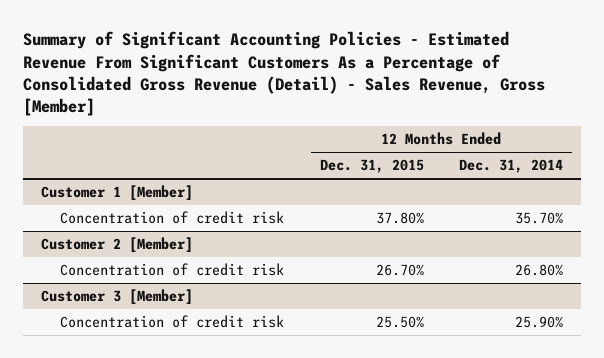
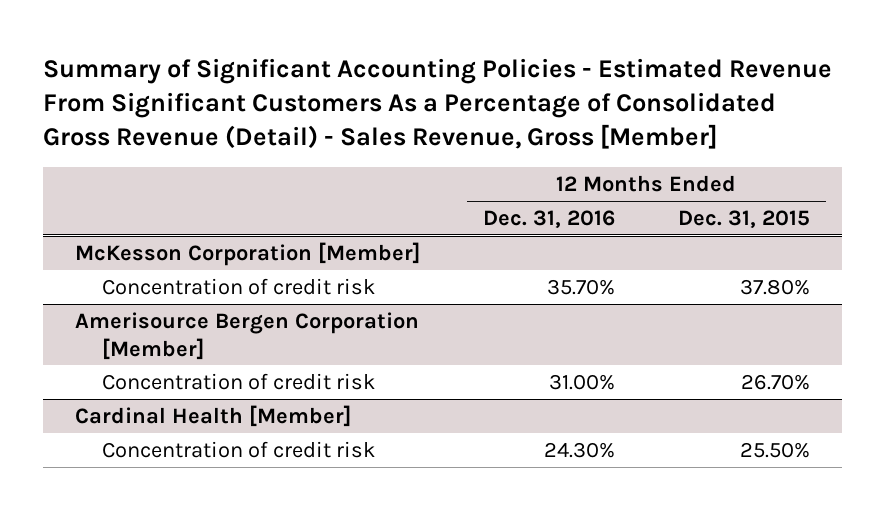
- | 12 Months Ended Dec. 31, 2015 | 12 Months Ended Dec. 31, 2014
+ | 12 Months Ended Dec. 31, 2016 | 12 Months Ended Dec. 31, 2015
- Customer 1 [Member]
+ McKesson Corporation [Member]
- Customer 2 [Member]
+ Amerisource Bergen Corporation [Member]
- Customer 3 [Member]
+ Cardinal Health [Member]

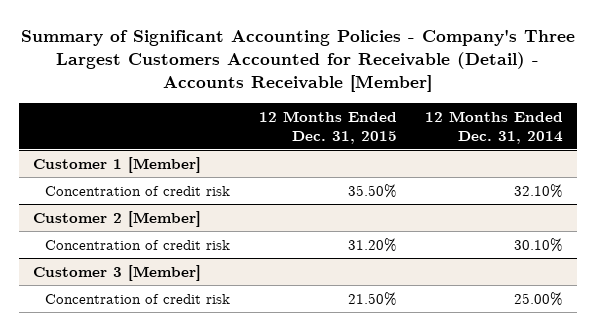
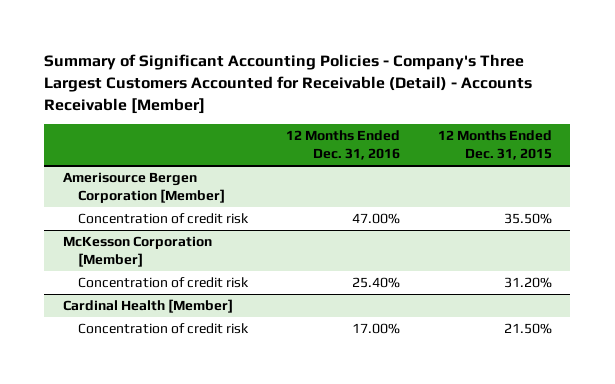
- | 12 Months Ended Dec. 31, 2015 | 12 Months Ended Dec. 31, 2014
+ | 12 Months Ended Dec. 31, 2016 | 12 Months Ended Dec. 31, 2015
- Customer 1 [Member]
+ Amerisource Bergen Corporation [Member]
- Customer 2 [Member]
+ McKesson Corporation [Member]
- Customer 3 [Member]
+ Cardinal Health [Member]

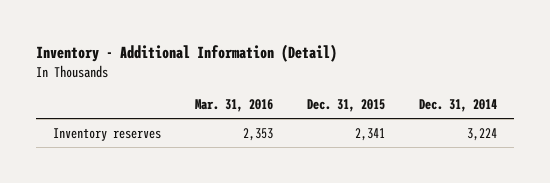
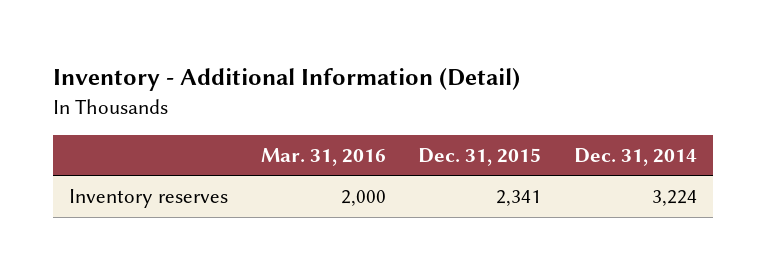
- Inventory reserves | 2,353 | 2,341 | 3,224
+ Inventory reserves | 2,000 | 2,341 | 3,224

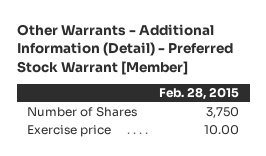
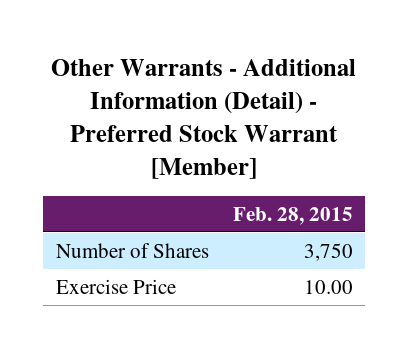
- Exercise price | 10.00
+ Exercise Price | 10.00

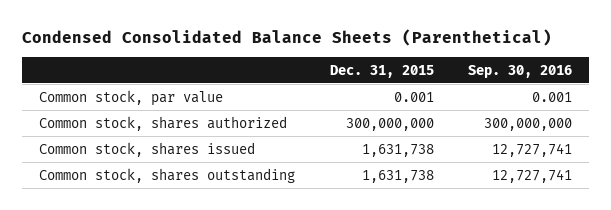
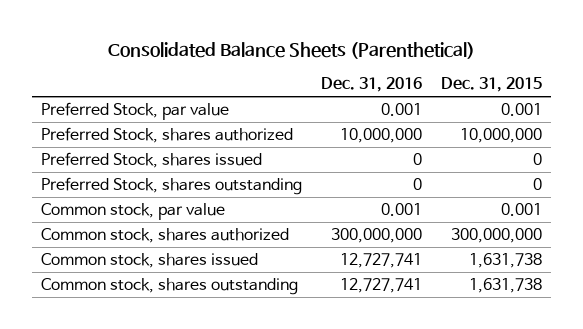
- Condensed Consolidated Balance Sheets (Parenthetical)
+ Consolidated Balance Sheets (Parenthetical)
- | Dec. 31, 2015 | Sep. 30, 2016
+ | Dec. 31, 2016 | Dec. 31, 2015
+ Preferred Stock, par value | 0.001 | 0.001
+ Preferred Stock, shares authorized | 10,000,000 | 10,000,000
+ Preferred Stock, shares issued | 0 | 0
+ Preferred Stock, shares outstanding | 0 | 0

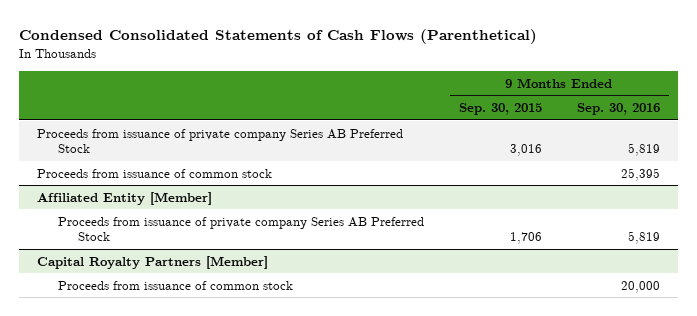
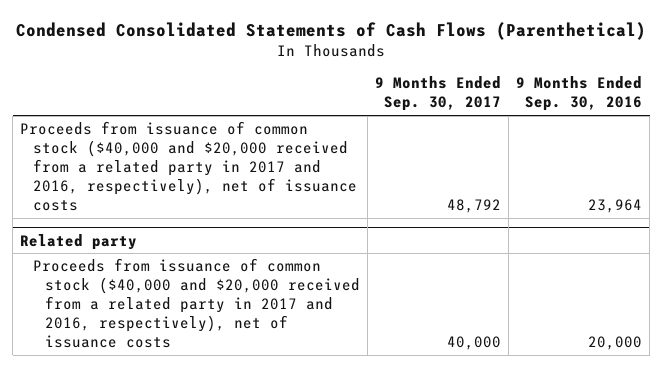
- | 9 Months Ended Sep. 30, 2015 | 9 Months Ended Sep. 30, 2016
+ | 9 Months Ended Sep. 30, 2017 | 9 Months Ended Sep. 30, 2016
- Proceeds from issuance of private company Series AB Preferred Stock | 3,016 | 5,819
- Proceeds from issuance of common stock | | 25,395
- Affiliated Entity [Member]
- Proceeds from issuance of private company Series AB Preferred Stock | 1,706 | 5,819
- Capital Royalty Partners [Member]
- Proceeds from issuance of common stock | | 20,000
+ Proceeds from issuance of common stock ($40,000 and $20,000 received from a related party in 2017 and 2016, respectively), net of issuance costs | 48,792 | 23,964
+ Related party
+ Proceeds from issuance of common stock ($40,000 and $20,000 received from a related party in 2017 and 2016, respectively), net of issuance costs | 40,000 | 20,000

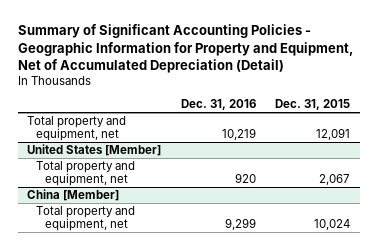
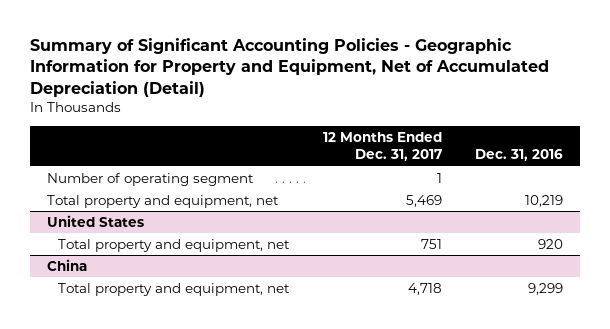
- | Dec. 31, 2016 | Dec. 31, 2015
+ | 12 Months Ended Dec. 31, 2017 | Dec. 31, 2016
+ Number of operating segment | 1 |
- United States [Member]
+ United States
- China [Member]
+ China

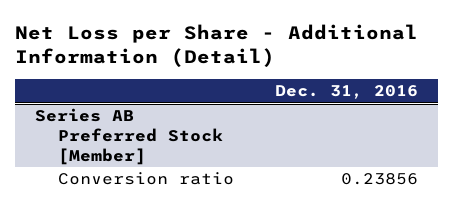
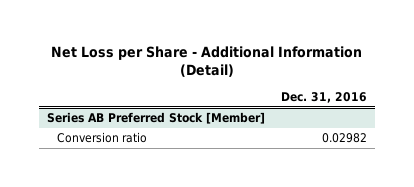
@ Series AB Preferred Stock [Member]
- Conversion ratio | 0.23856
+ Conversion ratio | 0.02982

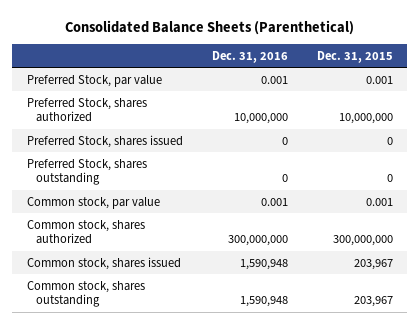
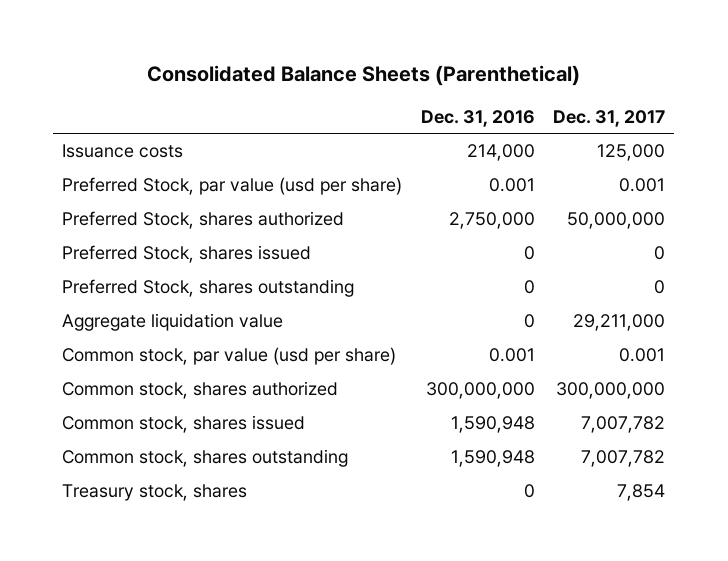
- | Dec. 31, 2016 | Dec. 31, 2015
+ | Dec. 31, 2016 | Dec. 31, 2017
- Preferred Stock, par value | 0.001 | 0.001
- Preferred Stock, shares authorized | 10,000,000 | 10,000,000
+ Issuance costs | 214,000 | 125,000
+ Preferred Stock, par value (usd per share) | 0.001 | 0.001
+ Preferred Stock, shares authorized | 2,750,000 | 50,000,000
- Common stock, par value | 0.001 | 0.001
+ Aggregate liquidation value | 0 | 29,211,000
+ Common stock, par value (usd per share) | 0.001 | 0.001
+ Treasury stock, shares | 0 | 7,854

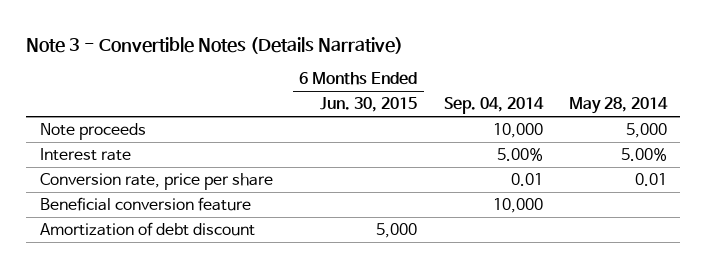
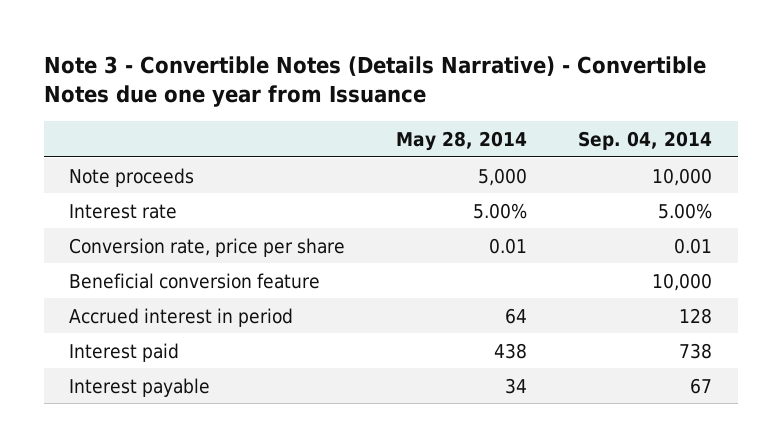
- Note 3 - Convertible Notes (Details Narrative)
+ Note 3 - Convertible Notes (Details Narrative) - Convertible Notes due one year from Issuance
- | 6 Months Ended Jun. 30, 2015 | Sep. 04, 2014 | May 28, 2014
+ | May 28, 2014 | Sep. 04, 2014
- Amortization of debt discount | 5,000 | |
+ Accrued interest in period | 64 | 128
+ Interest paid | 438 | 738
+ Interest payable | 34 | 67

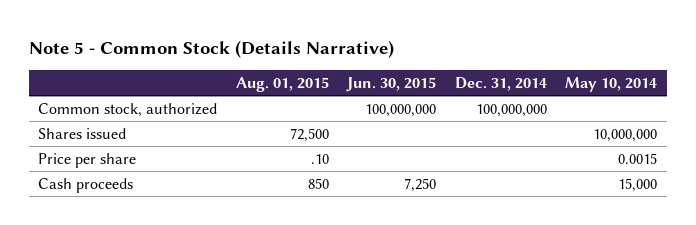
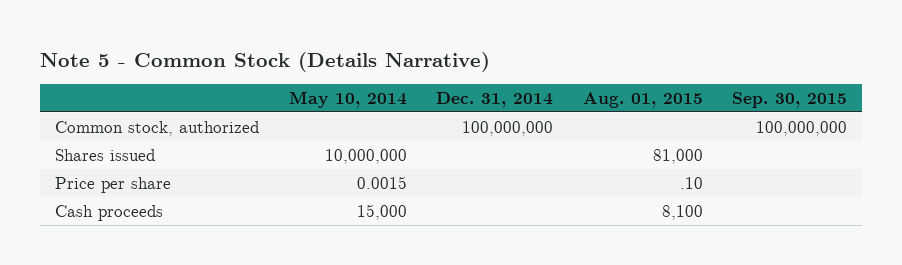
- | Aug. 01, 2015 | Jun. 30, 2015 | Dec. 31, 2014 | May 10, 2014
+ | May 10, 2014 | Dec. 31, 2014 | Aug. 01, 2015 | Sep. 30, 2015
- Shares issued | 72,500 | | | 10,000,000
+ Shares issued | 10,000,000 | | 81,000 |
- Cash proceeds | 850 | 7,250 | | 15,000
+ Cash proceeds | 15,000 | | 8,100 |

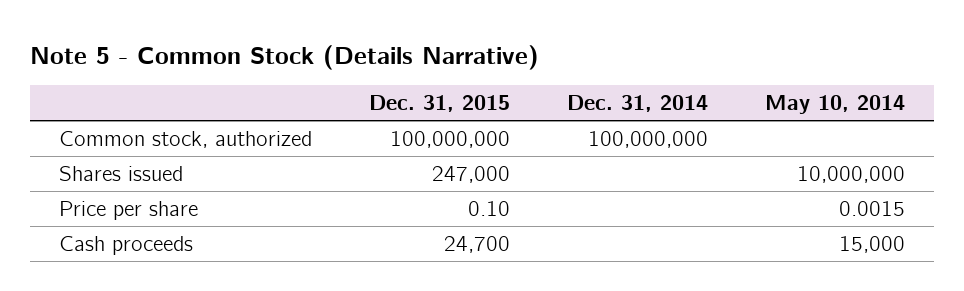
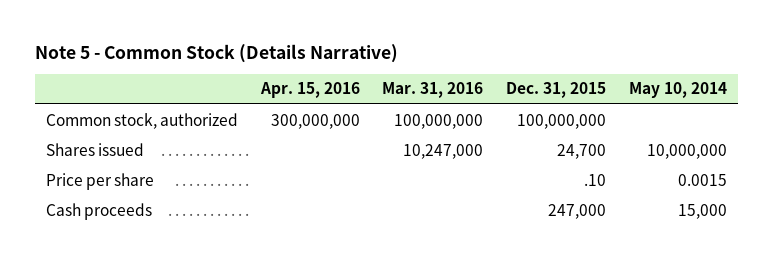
- | Dec. 31, 2015 | Dec. 31, 2014 | May 10, 2014
+ | Apr. 15, 2016 | Mar. 31, 2016 | Dec. 31, 2015 | May 10, 2014
- Shares issued | 247,000 | | 10,000,000
- Price per share | 0.10 | | 0.0015
- Cash proceeds | 24,700 | | 15,000
+ Shares issued | | 10,247,000 | 24,700 | 10,000,000
+ Price per share | | | .10 | 0.0015
+ Cash proceeds | | | 247,000 | 15,000

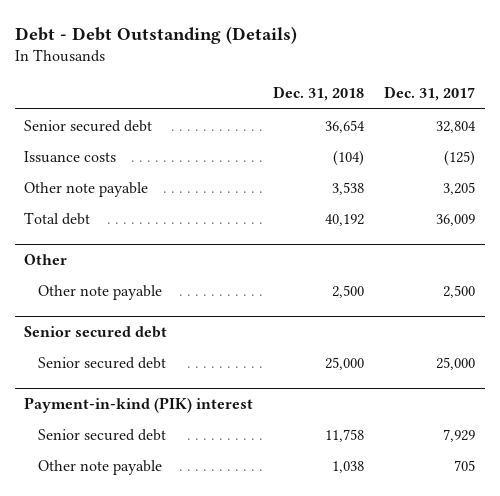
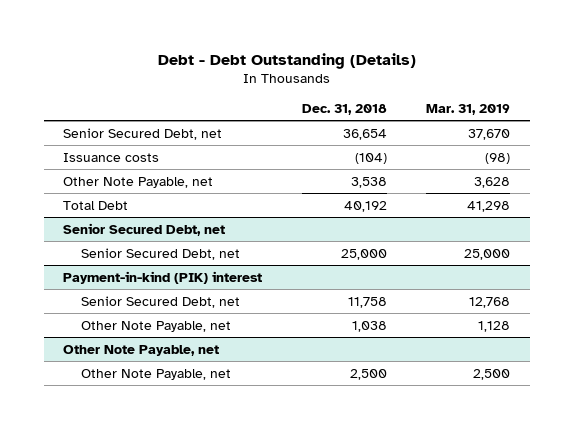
- | Dec. 31, 2018 | Dec. 31, 2017
+ | Dec. 31, 2018 | Mar. 31, 2019
- Senior secured debt | 36,654 | 32,804
+ Senior Secured Debt, net | 36,654 | 37,670
- Other note payable | 3,538 | 3,205
- Total debt | 40,192 | 36,009
- Other
- Other note payable | 2,500 | 2,500
- Senior secured debt
- Senior secured debt | 25,000 | 25,000
+ Other Note Payable, net | 3,538 | 3,628
+ Total Debt | 40,192 | 41,298
+ Senior Secured Debt, net
+ Senior Secured Debt, net | 25,000 | 25,000
@ Payment-in-kind (PIK) interest
- Senior secured debt | 11,758 | 7,929
- Other note payable | 1,038 | 705
+ Senior Secured Debt, net | 11,758 | 12,768
+ Other Note Payable, net | 1,038 | 1,128
+ Other Note Payable, net
+ Other Note Payable, net | 2,500 | 2,500

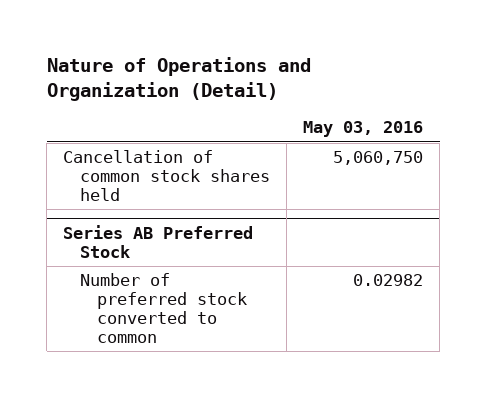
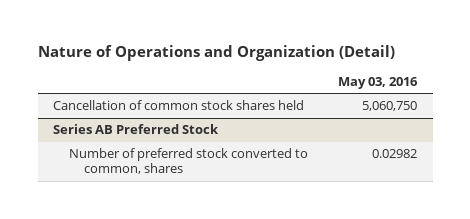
@ Series AB Preferred Stock
- Number of preferred stock converted to common | 0.02982
+ Number of preferred stock converted to common, shares | 0.02982

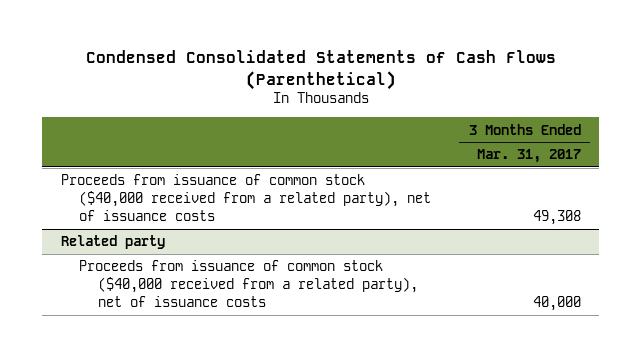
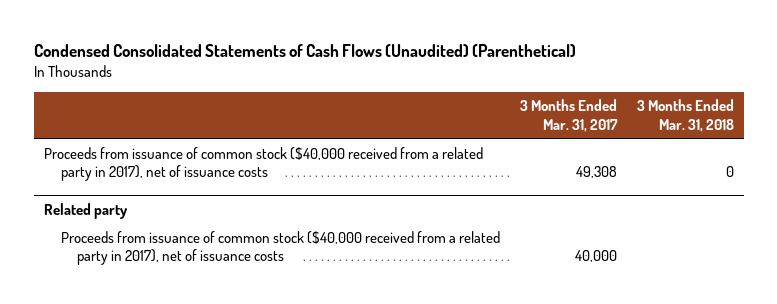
- Condensed Consolidated Statements of Cash Flows (Parenthetical)
+ Condensed Consolidated Statements of Cash Flows (Unaudited) (Parenthetical)
- | 3 Months Ended Mar. 31, 2017
+ | 3 Months Ended Mar. 31, 2017 | 3 Months Ended Mar. 31, 2018
- Proceeds from issuance of common stock ($40,000 received from a related party), net of issuance costs | 49,308
+ Proceeds from issuance of common stock ($40,000 received from a related party in 2017), net of issuance costs | 49,308 | 0
@ Related party
- Proceeds from issuance of common stock ($40,000 received from a related party), net of issuance costs | 40,000
+ Proceeds from issuance of common stock ($40,000 received from a related party in 2017), net of issuance costs | 40,000 |

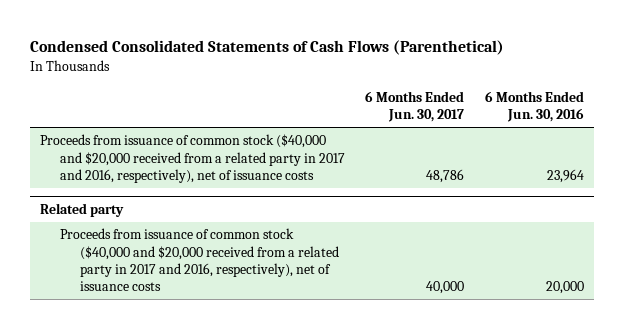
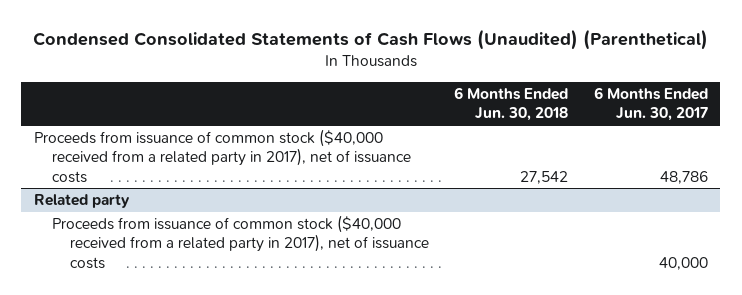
- Condensed Consolidated Statements of Cash Flows (Parenthetical)
+ Condensed Consolidated Statements of Cash Flows (Unaudited) (Parenthetical)
- | 6 Months Ended Jun. 30, 2017 | 6 Months Ended Jun. 30, 2016
+ | 6 Months Ended Jun. 30, 2018 | 6 Months Ended Jun. 30, 2017
- Proceeds from issuance of common stock ($40,000 and $20,000 received from a related party in 2017 and 2016, respectively), net of issuance costs | 48,786 | 23,964
+ Proceeds from issuance of common stock ($40,000 received from a related party in 2017), net of issuance costs | 27,542 | 48,786
@ Related party
- Proceeds from issuance of common stock ($40,000 and $20,000 received from a related party in 2017 and 2016, respectively), net of issuance costs | 40,000 | 20,000
+ Proceeds from issuance of common stock ($40,000 received from a related party in 2017), net of issuance costs | | 40,000

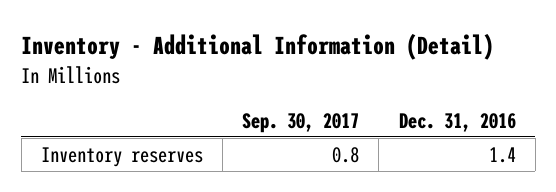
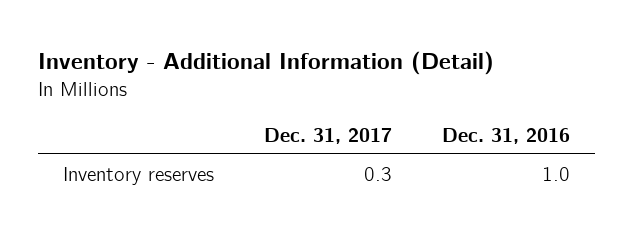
- | Sep. 30, 2017 | Dec. 31, 2016
+ | Dec. 31, 2017 | Dec. 31, 2016
- Inventory reserves | 0.8 | 1.4
+ Inventory reserves | 0.3 | 1.0

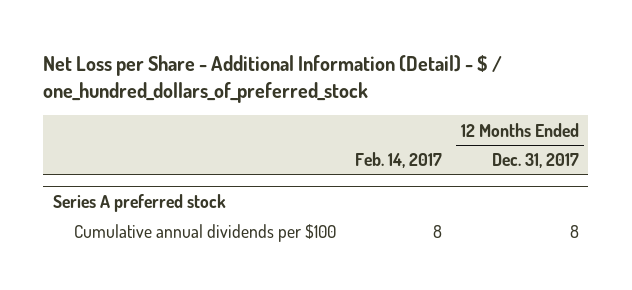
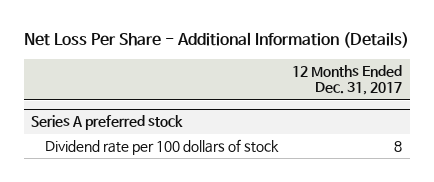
- Net Loss per Share - Additional Information (Detail) - $ / one_hundred_dollars_of_preferred_stock
+ Net Loss Per Share - Additional Information (Details)
- | Feb. 14, 2017 | 12 Months Ended Dec. 31, 2017
+ | 12 Months Ended Dec. 31, 2017
@ Series A preferred stock
- Cumulative annual dividends per $100 | 8 | 8
+ Dividend rate per 100 dollars of stock | 8

